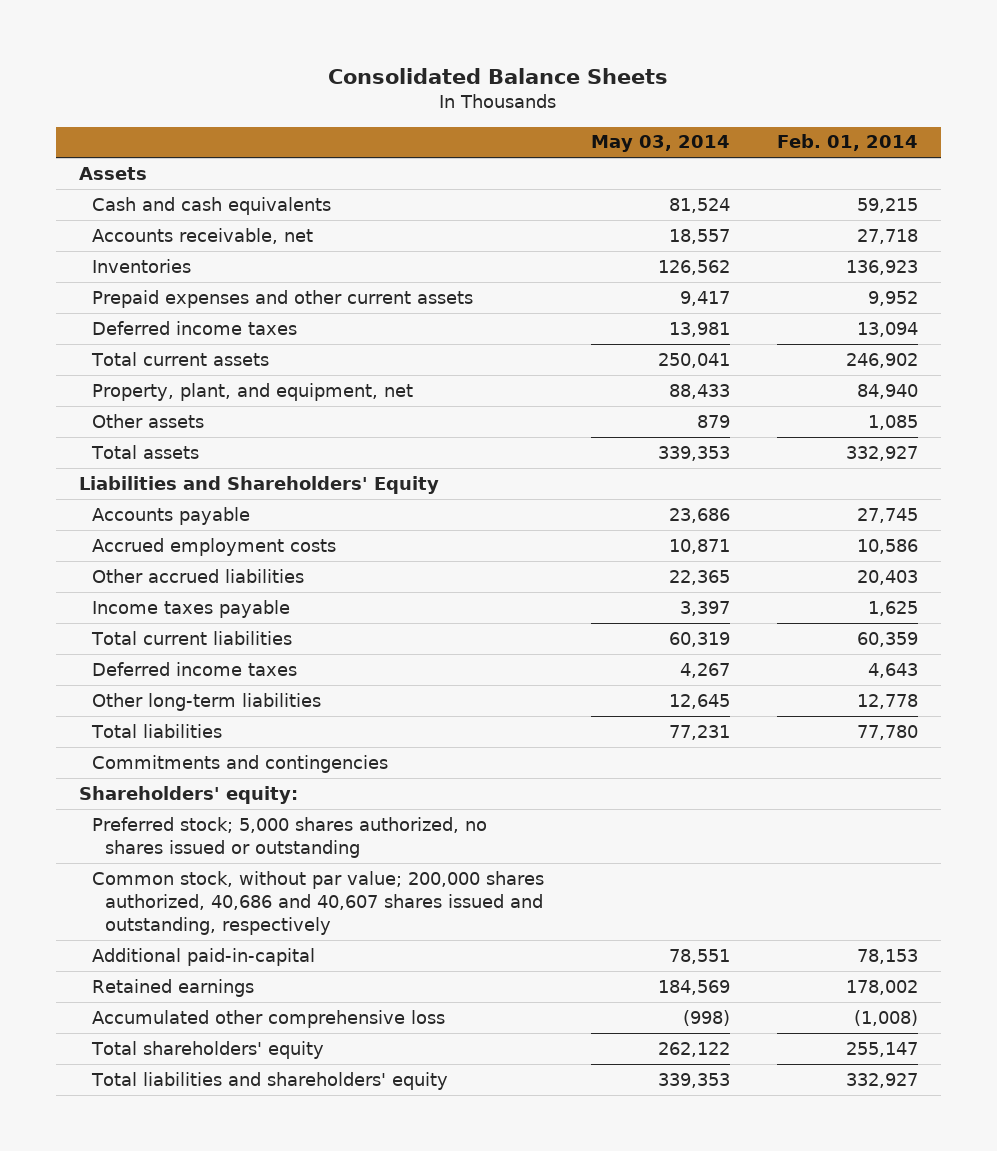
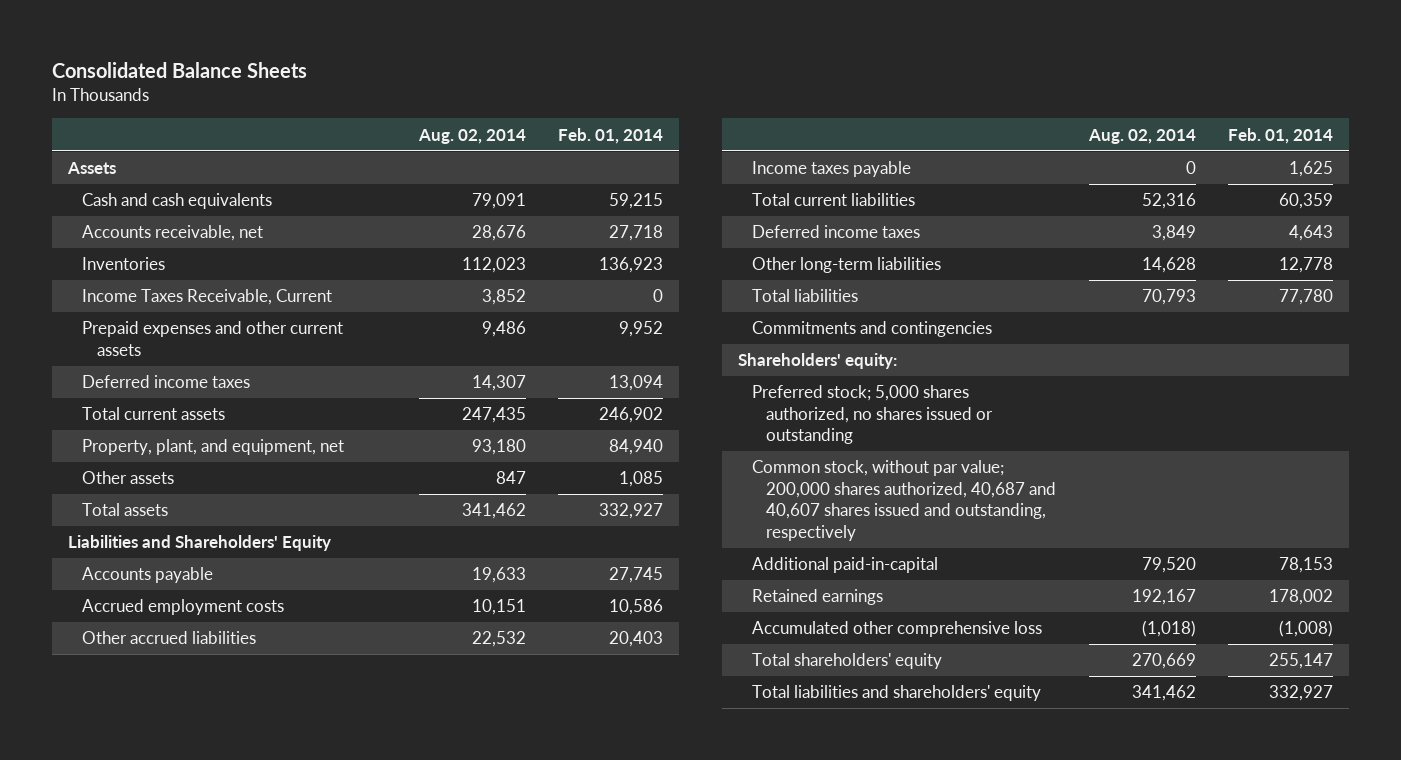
- | May 03, 2014 | Feb. 01, 2014
+ | Aug. 02, 2014 | Feb. 01, 2014
+ Income Taxes Receivable, Current | 3,852 | 0
- Common stock, without par value; 200,000 shares authorized, 40,686 and 40,607 shares issued and outstanding, respectively
+ Common stock, without par value; 200,000 shares authorized, 40,687 and 40,607 shares issued and outstanding, respectively

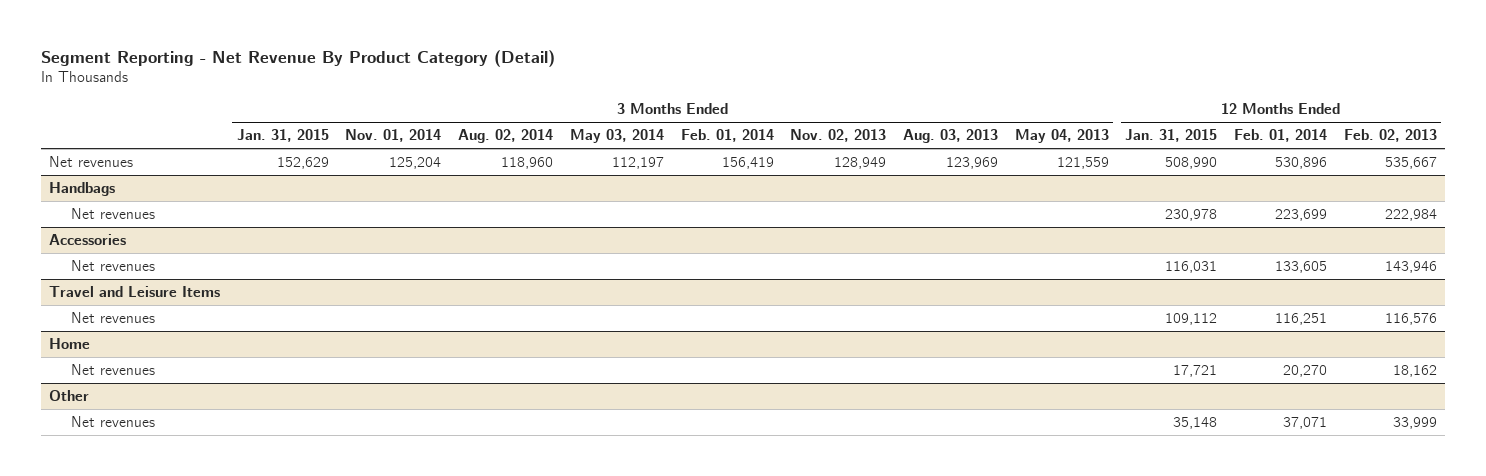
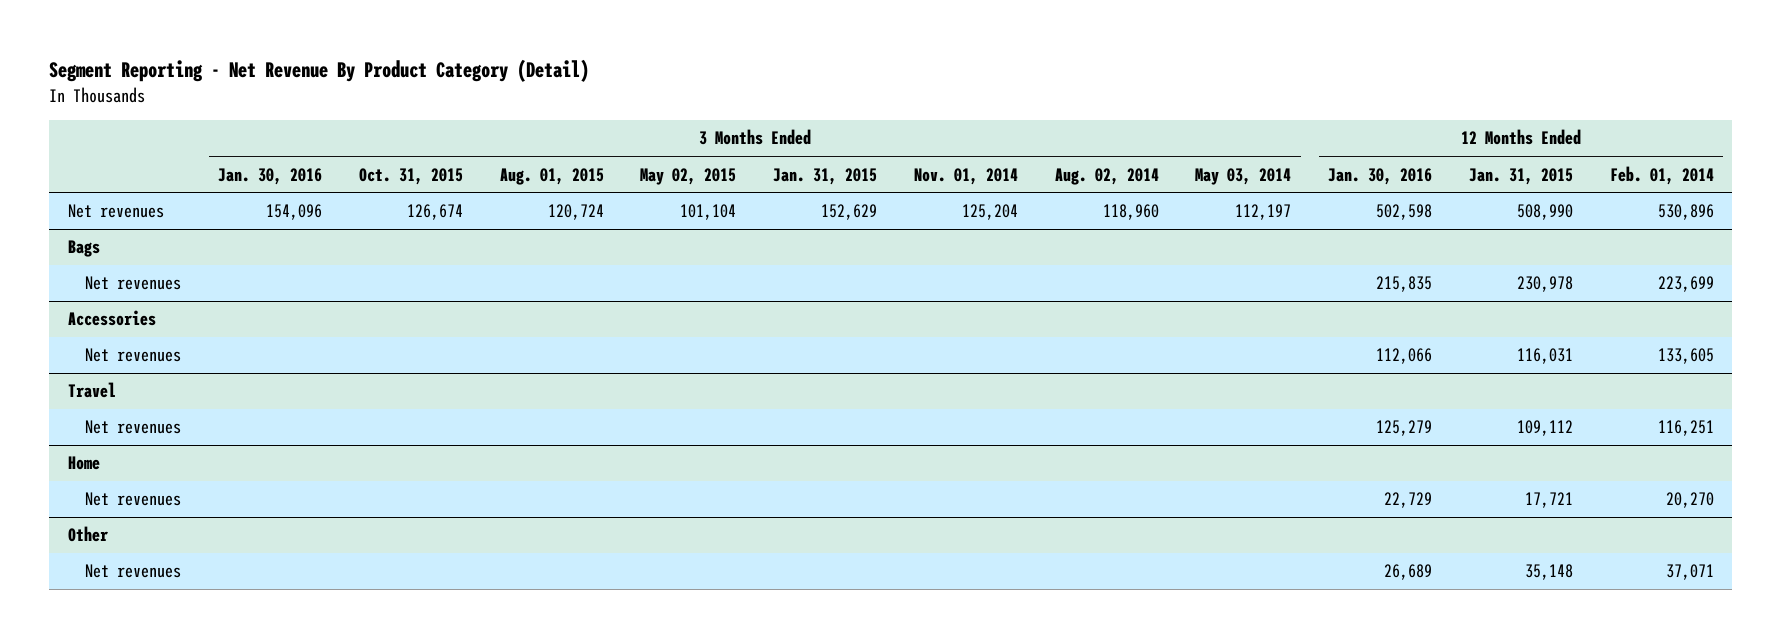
- | 3 Months Ended Jan. 31, 2015 | 3 Months Ended Nov. 01, 2014 | 3 Months Ended Aug. 02, 2014 | 3 Months Ended May 03, 2014 | 3 Months Ended Feb. 01, 2014 | 3 Months Ended Nov. 02, 2013 | 3 Months Ended Aug. 03, 2013 | 3 Months Ended May 04, 2013 | 12 Months Ended Jan. 31, 2015 | 12 Months Ended Feb. 01, 2014 | 12 Months Ended Feb. 02, 2013
+ | 3 Months Ended Jan. 30, 2016 | 3 Months Ended Oct. 31, 2015 | 3 Months Ended Aug. 01, 2015 | 3 Months Ended May 02, 2015 | 3 Months Ended Jan. 31, 2015 | 3 Months Ended Nov. 01, 2014 | 3 Months Ended Aug. 02, 2014 | 3 Months Ended May 03, 2014 | 12 Months Ended Jan. 30, 2016 | 12 Months Ended Jan. 31, 2015 | 12 Months Ended Feb. 01, 2014
- Handbags
+ Bags
- Travel and Leisure Items
+ Travel

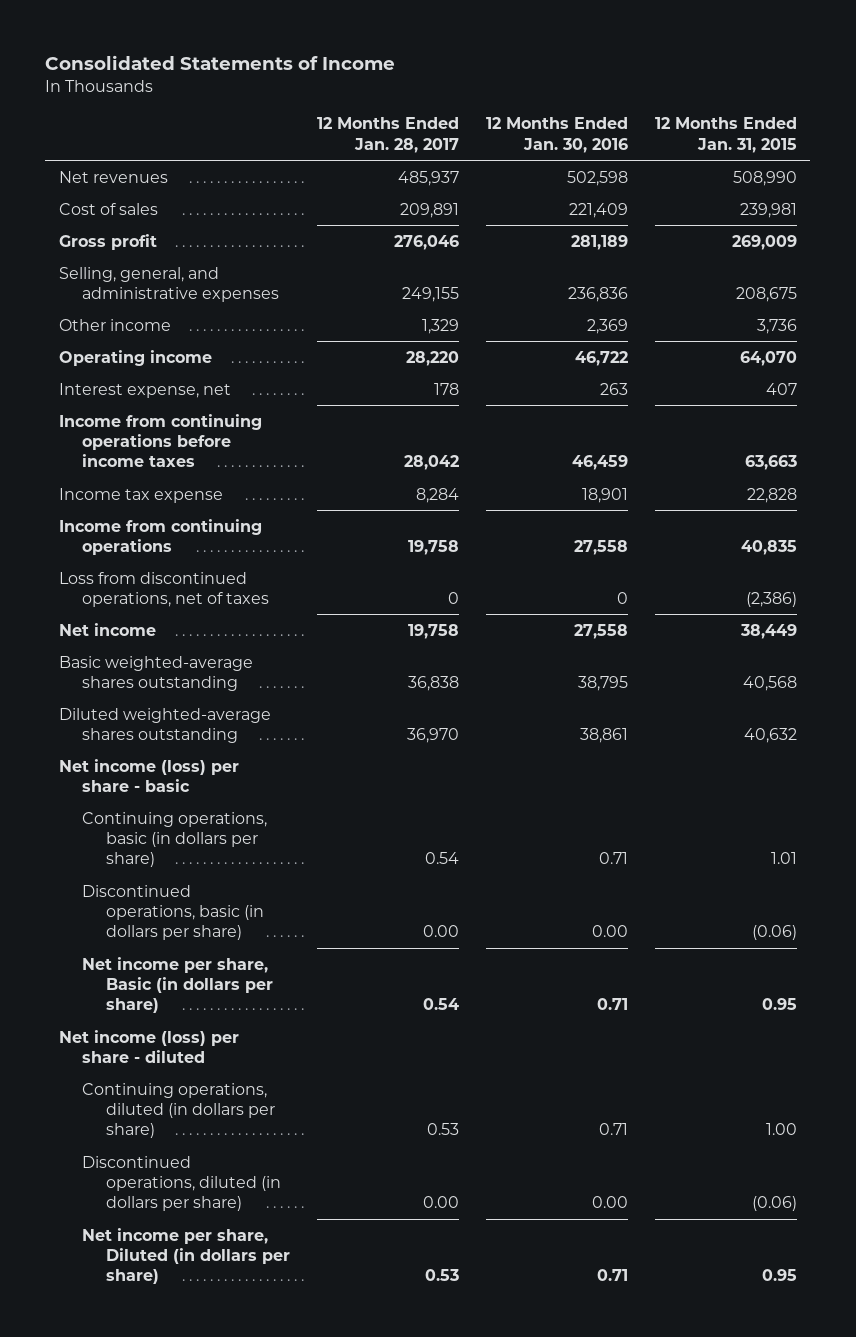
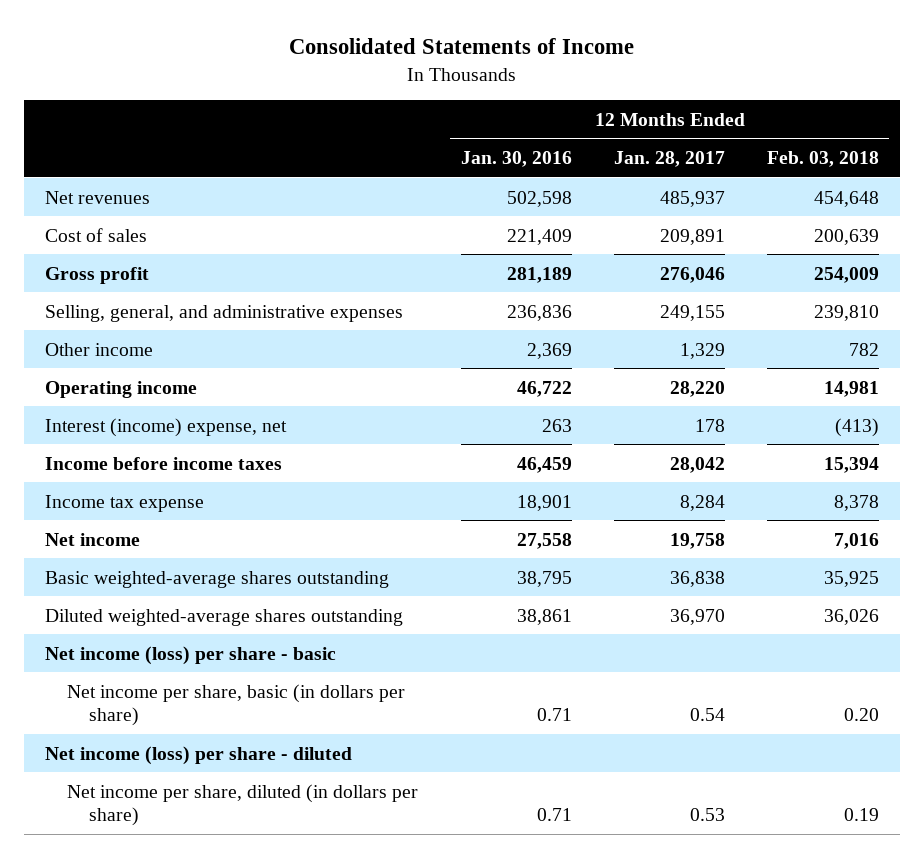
- | 12 Months Ended Jan. 28, 2017 | 12 Months Ended Jan. 30, 2016 | 12 Months Ended Jan. 31, 2015
+ | 12 Months Ended Jan. 30, 2016 | 12 Months Ended Jan. 28, 2017 | 12 Months Ended Feb. 03, 2018
- Interest expense, net | 178 | 263 | 407
- Income from continuing operations before income taxes | 28,042 | 46,459 | 63,663
+ Interest (income) expense, net | 263 | 178 | (413)
+ Income before income taxes | 46,459 | 28,042 | 15,394
- Income from continuing operations | 19,758 | 27,558 | 40,835
- Loss from discontinued operations, net of taxes | 0 | 0 | (2,386)
- Continuing operations, basic (in dollars per share) | 0.54 | 0.71 | 1.01
- Discontinued operations, basic (in dollars per share) | 0.00 | 0.00 | (0.06)
- Net income per share, Basic (in dollars per share) | 0.54 | 0.71 | 0.95
+ Net income per share, basic (in dollars per share) | 0.71 | 0.54 | 0.20
- Continuing operations, diluted (in dollars per share) | 0.53 | 0.71 | 1.00
- Discontinued operations, diluted (in dollars per share) | 0.00 | 0.00 | (0.06)
- Net income per share, Diluted (in dollars per share) | 0.53 | 0.71 | 0.95
+ Net income per share, diluted (in dollars per share) | 0.71 | 0.53 | 0.19

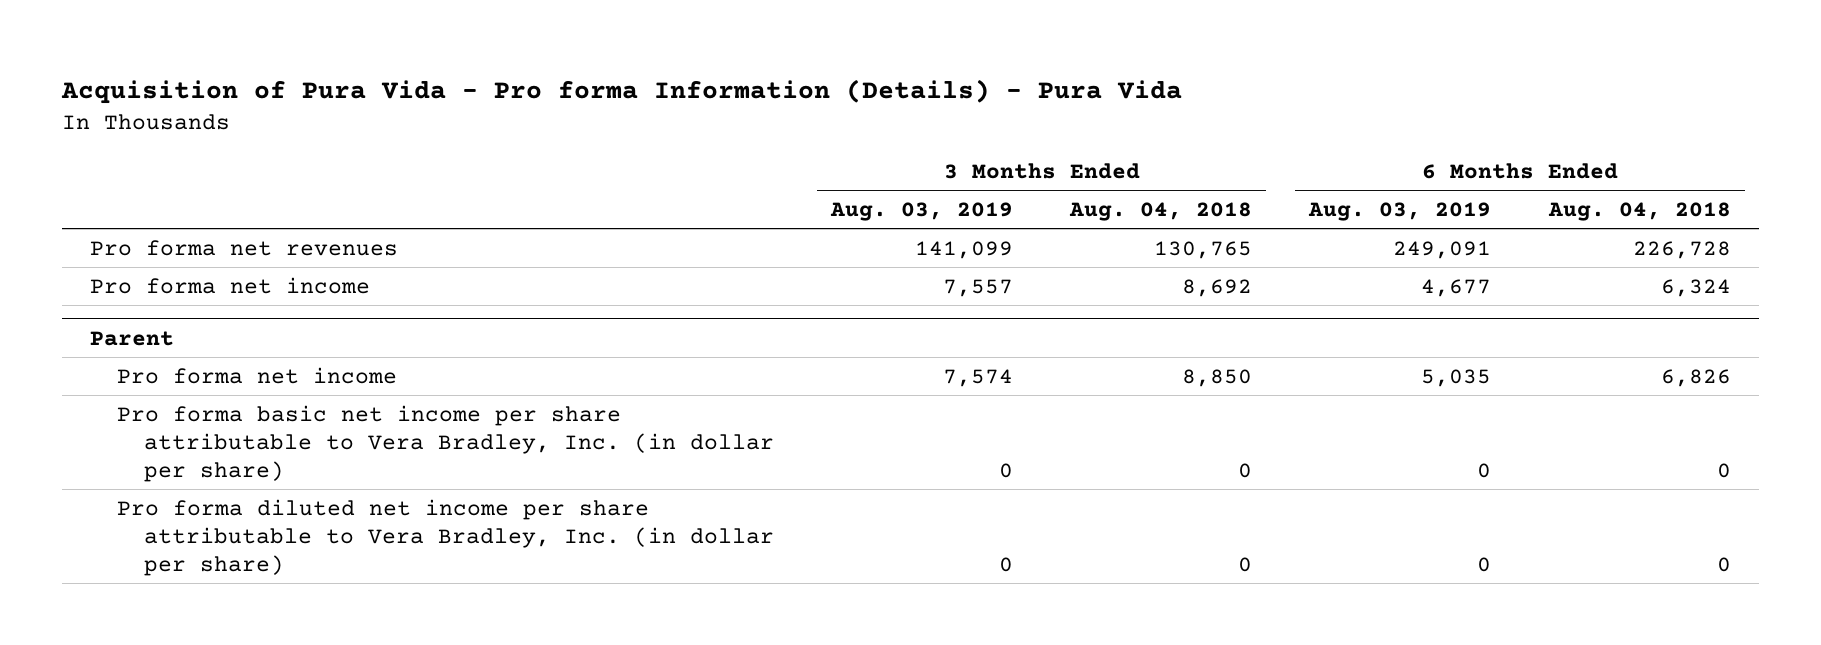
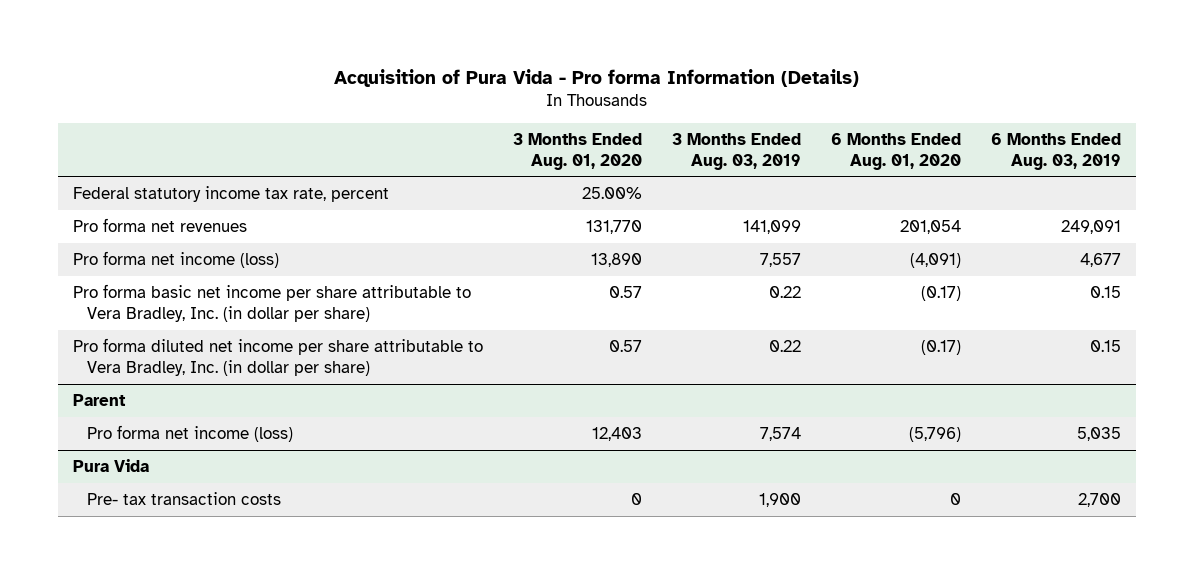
- Acquisition of Pura Vida - Pro forma Information (Details) - Pura Vida
+ Acquisition of Pura Vida - Pro forma Information (Details)
- | 3 Months Ended Aug. 03, 2019 | 3 Months Ended Aug. 04, 2018 | 6 Months Ended Aug. 03, 2019 | 6 Months Ended Aug. 04, 2018
+ | 3 Months Ended Aug. 01, 2020 | 3 Months Ended Aug. 03, 2019 | 6 Months Ended Aug. 01, 2020 | 6 Months Ended Aug. 03, 2019
+ Federal statutory income tax rate, percent | 25.00% | | |
- Pro forma net income | 7,557 | 8,692 | 4,677 | 6,324
+ Pro forma net income (loss) | 13,890 | 7,557 | (4,091) | 4,677
+ Pro forma basic net income per share attributable to Vera Bradley, Inc. (in dollar per share) | 0.57 | 0.22 | (0.17) | 0.15
+ Pro forma diluted net income per share attributable to Vera Bradley, Inc. (in dollar per share) | 0.57 | 0.22 | (0.17) | 0.15
@ Parent
- Pro forma net income | 7,574 | 8,850 | 5,035 | 6,826
- Pro forma basic net income per share attributable to Vera Bradley, Inc. (in dollar per share) | 0 | 0 | 0 | 0
- Pro forma diluted net income per share attributable to Vera Bradley, Inc. (in dollar per share) | 0 | 0 | 0 | 0
+ Pro forma net income (loss) | 12,403 | 7,574 | (5,796) | 5,035
+ Pura Vida
+ Pre- tax transaction costs | 0 | 1,900 | 0 | 2,700

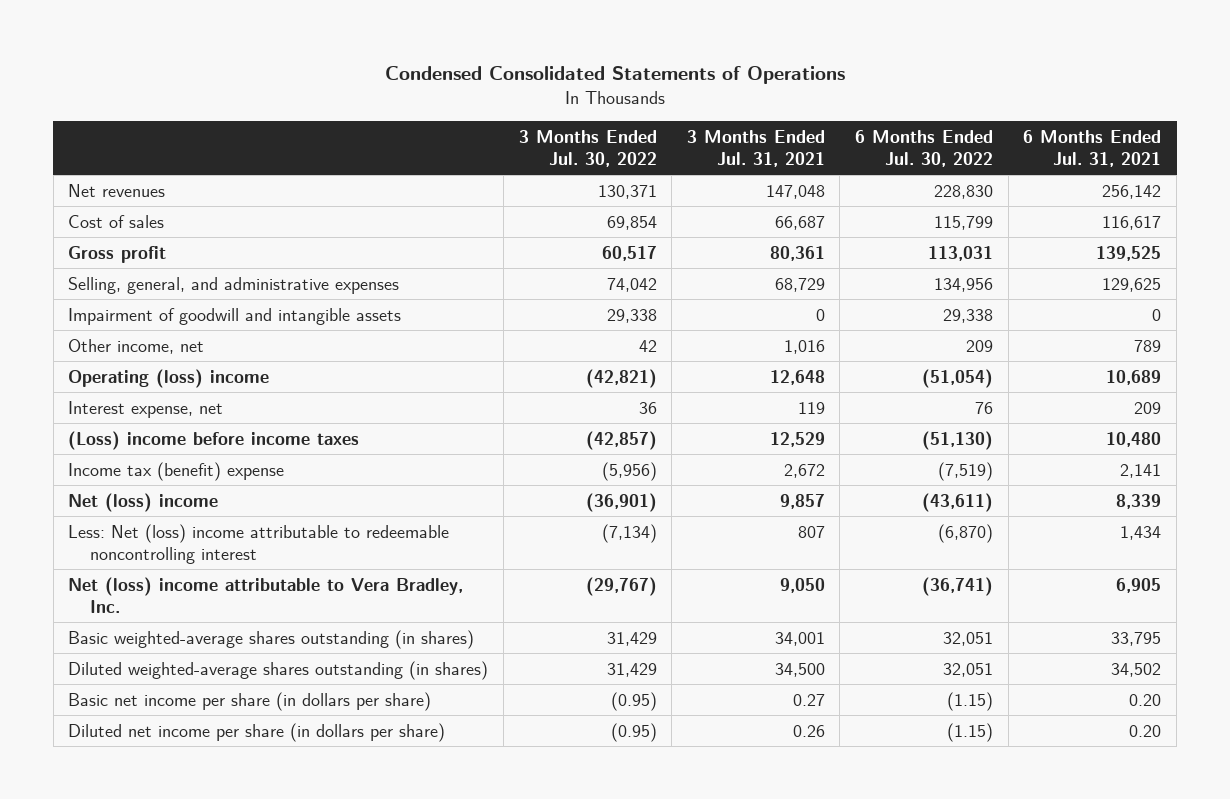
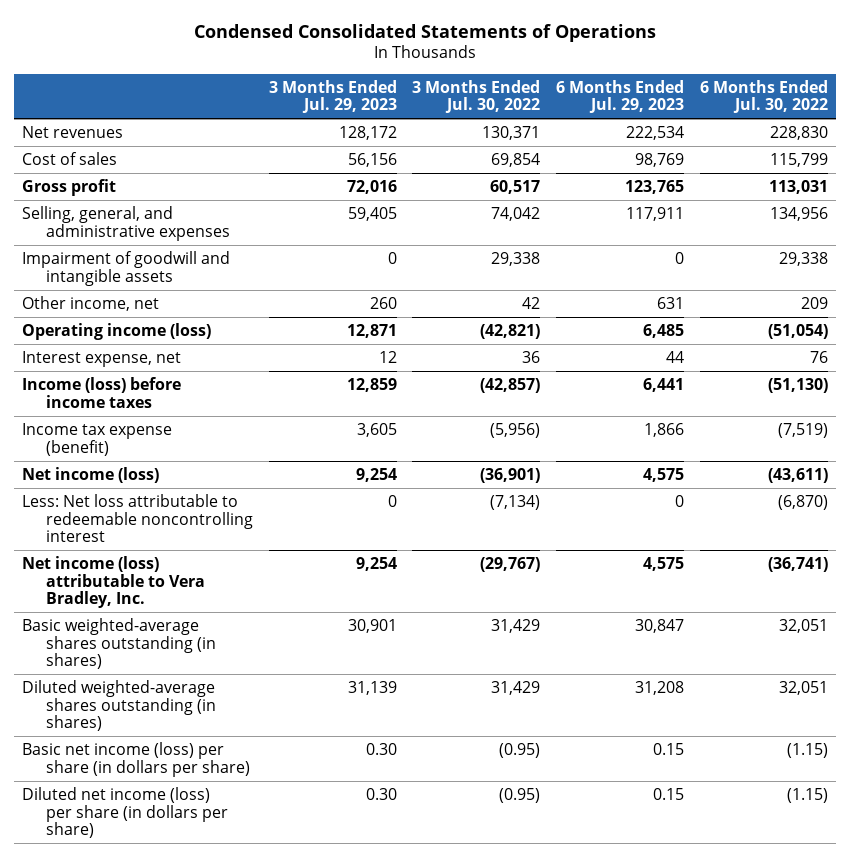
- | 3 Months Ended Jul. 30, 2022 | 3 Months Ended Jul. 31, 2021 | 6 Months Ended Jul. 30, 2022 | 6 Months Ended Jul. 31, 2021
+ | 3 Months Ended Jul. 29, 2023 | 3 Months Ended Jul. 30, 2022 | 6 Months Ended Jul. 29, 2023 | 6 Months Ended Jul. 30, 2022
- Operating (loss) income | (42,821) | 12,648 | (51,054) | 10,689
+ Operating income (loss) | 12,871 | (42,821) | 6,485 | (51,054)
- (Loss) income before income taxes | (42,857) | 12,529 | (51,130) | 10,480
- Income tax (benefit) expense | (5,956) | 2,672 | (7,519) | 2,141
- Net (loss) income | (36,901) | 9,857 | (43,611) | 8,339
- Less: Net (loss) income attributable to redeemable noncontrolling interest | (7,134) | 807 | (6,870) | 1,434
- Net (loss) income attributable to Vera Bradley, Inc. | (29,767) | 9,050 | (36,741) | 6,905
+ Income (loss) before income taxes | 12,859 | (42,857) | 6,441 | (51,130)
+ Income tax expense (benefit) | 3,605 | (5,956) | 1,866 | (7,519)
+ Net income (loss) | 9,254 | (36,901) | 4,575 | (43,611)
+ Less: Net loss attributable to redeemable noncontrolling interest | 0 | (7,134) | 0 | (6,870)
+ Net income (loss) attributable to Vera Bradley, Inc. | 9,254 | (29,767) | 4,575 | (36,741)
- Basic net income per share (in dollars per share) | (0.95) | 0.27 | (1.15) | 0.20
- Diluted net income per share (in dollars per share) | (0.95) | 0.26 | (1.15) | 0.20
+ Basic net income (loss) per share (in dollars per share) | 0.30 | (0.95) | 0.15 | (1.15)
+ Diluted net income (loss) per share (in dollars per share) | 0.30 | (0.95) | 0.15 | (1.15)

